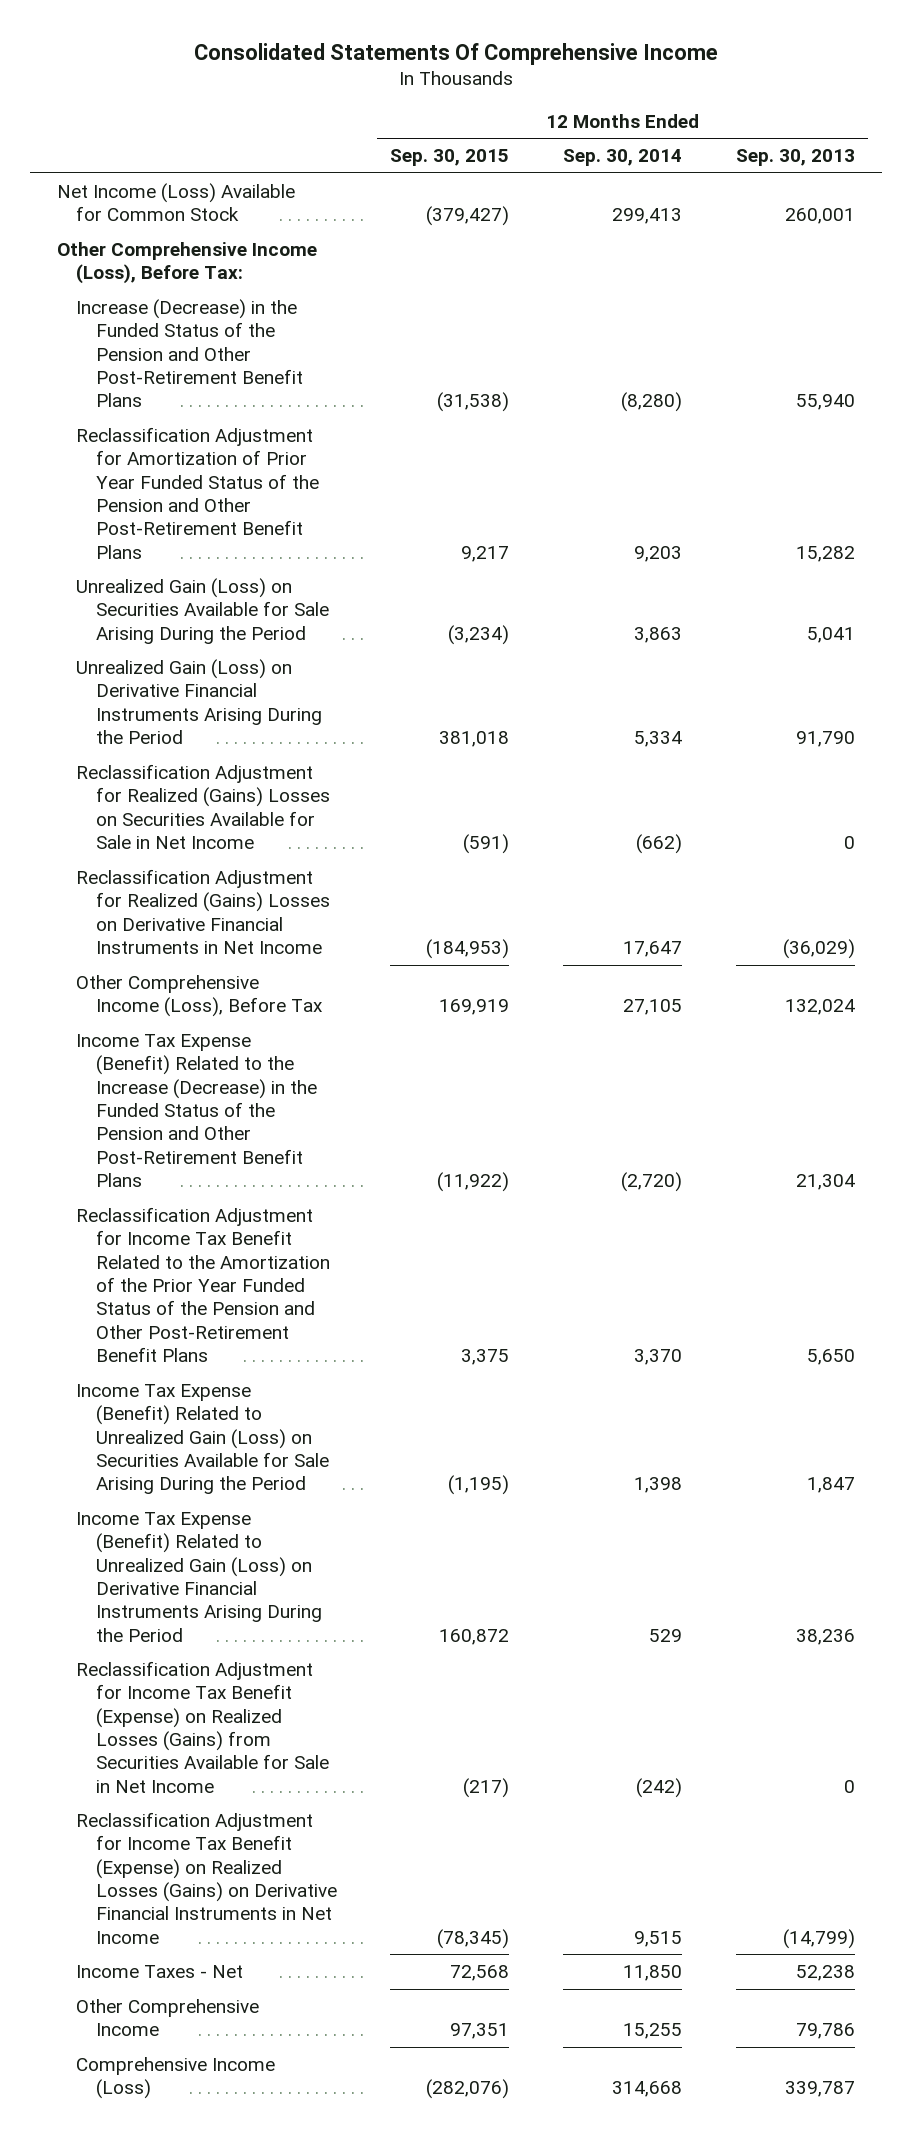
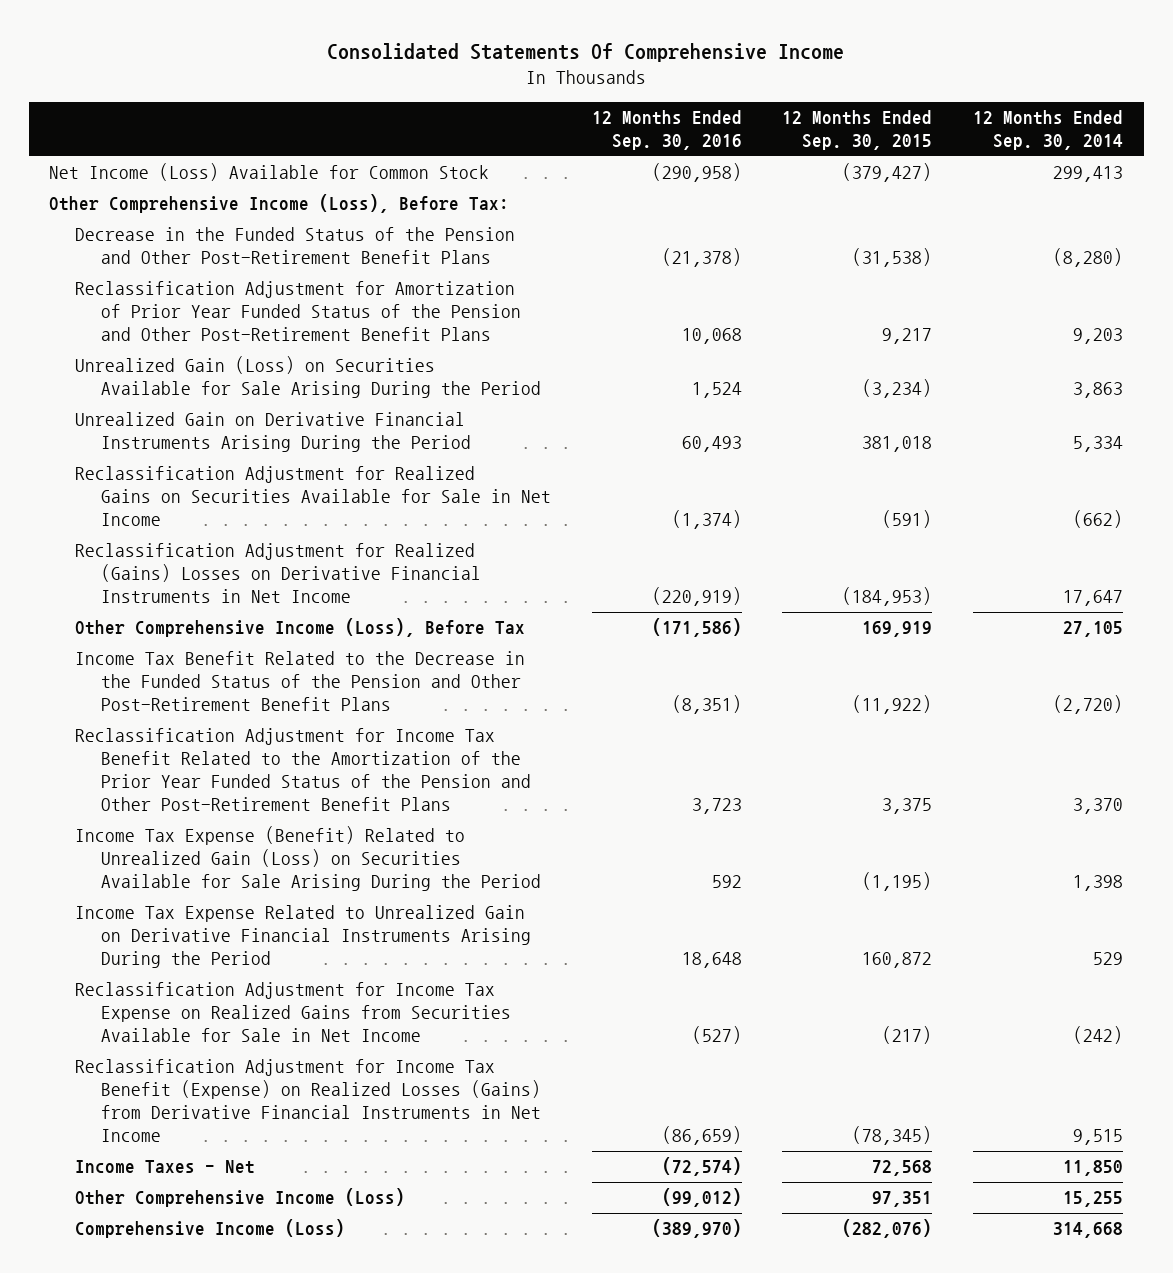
- | 12 Months Ended Sep. 30, 2015 | 12 Months Ended Sep. 30, 2014 | 12 Months Ended Sep. 30, 2013
+ | 12 Months Ended Sep. 30, 2016 | 12 Months Ended Sep. 30, 2015 | 12 Months Ended Sep. 30, 2014
- Increase (Decrease) in the Funded Status of the Pension and Other Post-Retirement Benefit Plans | (31,538) | (8,280) | 55,940
+ Decrease in the Funded Status of the Pension and Other Post-Retirement Benefit Plans | (21,378) | (31,538) | (8,280)
- Unrealized Gain (Loss) on Derivative Financial Instruments Arising During the Period | 381,018 | 5,334 | 91,790
- Reclassification Adjustment for Realized (Gains) Losses on Securities Available for Sale in Net Income | (591) | (662) | 0
+ Unrealized Gain on Derivative Financial Instruments Arising During the Period | 60,493 | 381,018 | 5,334
+ Reclassification Adjustment for Realized Gains on Securities Available for Sale in Net Income | (1,374) | (591) | (662)
- Income Tax Expense (Benefit) Related to the Increase (Decrease) in the Funded Status of the Pension and Other Post-Retirement Benefit Plans | (11,922) | (2,720) | 21,304
+ Income Tax Benefit Related to the Decrease in the Funded Status of the Pension and Other Post-Retirement Benefit Plans | (8,351) | (11,922) | (2,720)
- Income Tax Expense (Benefit) Related to Unrealized Gain (Loss) on Derivative Financial Instruments Arising During the Period | 160,872 | 529 | 38,236
- Reclassification Adjustment for Income Tax Benefit (Expense) on Realized Losses (Gains) from Securities Available for Sale in Net Income | (217) | (242) | 0
- Reclassification Adjustment for Income Tax Benefit (Expense) on Realized Losses (Gains) on Derivative Financial Instruments in Net Income | (78,345) | 9,515 | (14,799)
+ Income Tax Expense Related to Unrealized Gain on Derivative Financial Instruments Arising During the Period | 18,648 | 160,872 | 529
+ Reclassification Adjustment for Income Tax Expense on Realized Gains from Securities Available for Sale in Net Income | (527) | (217) | (242)
+ Reclassification Adjustment for Income Tax Benefit (Expense) on Realized Losses (Gains) from Derivative Financial Instruments in Net Income | (86,659) | (78,345) | 9,515
- Other Comprehensive Income | 97,351 | 15,255 | 79,786
+ Other Comprehensive Income (Loss) | (99,012) | 97,351 | 15,255

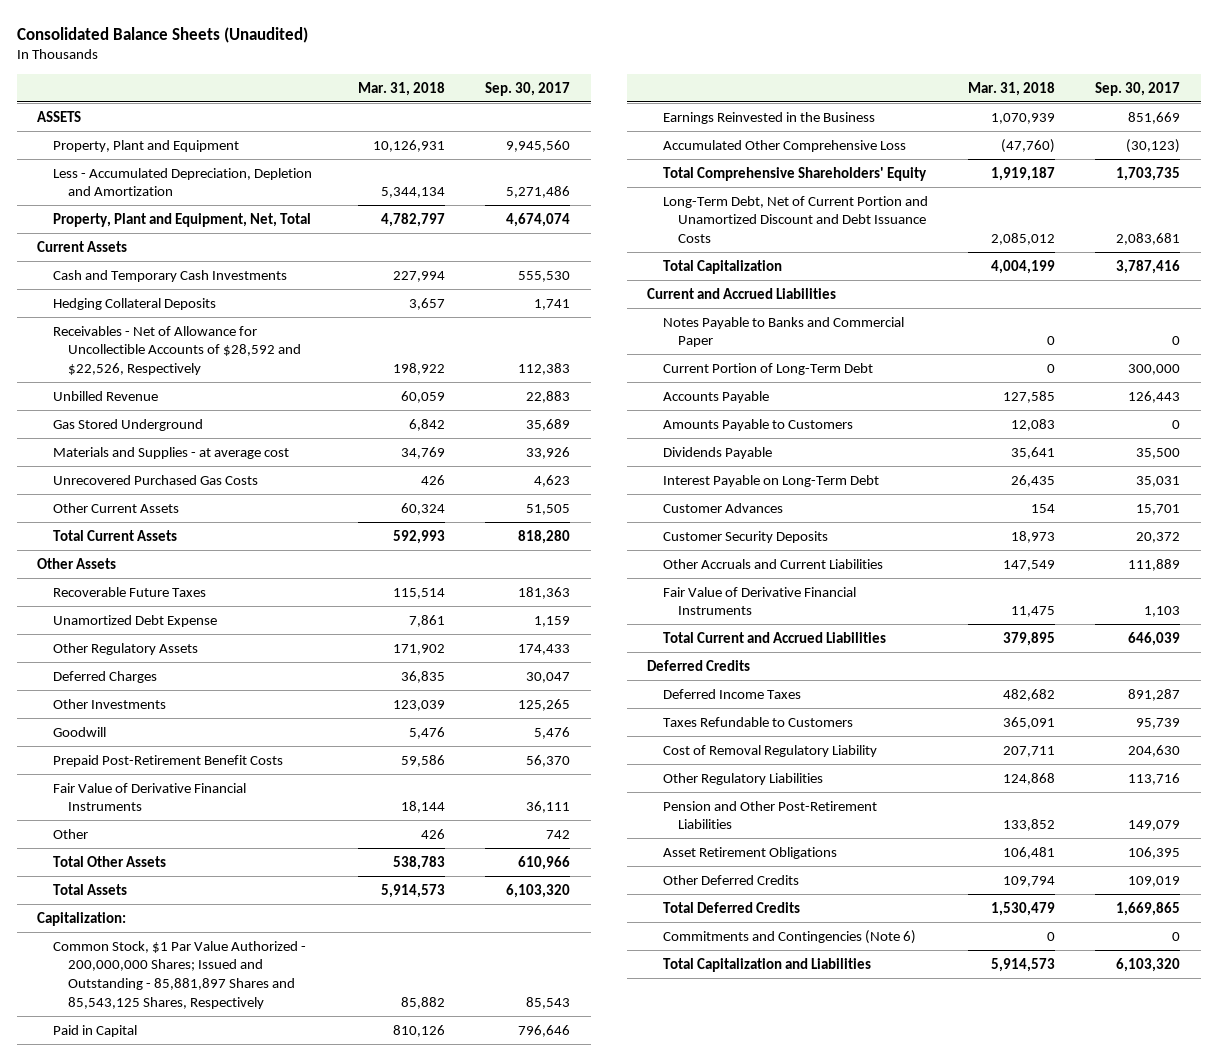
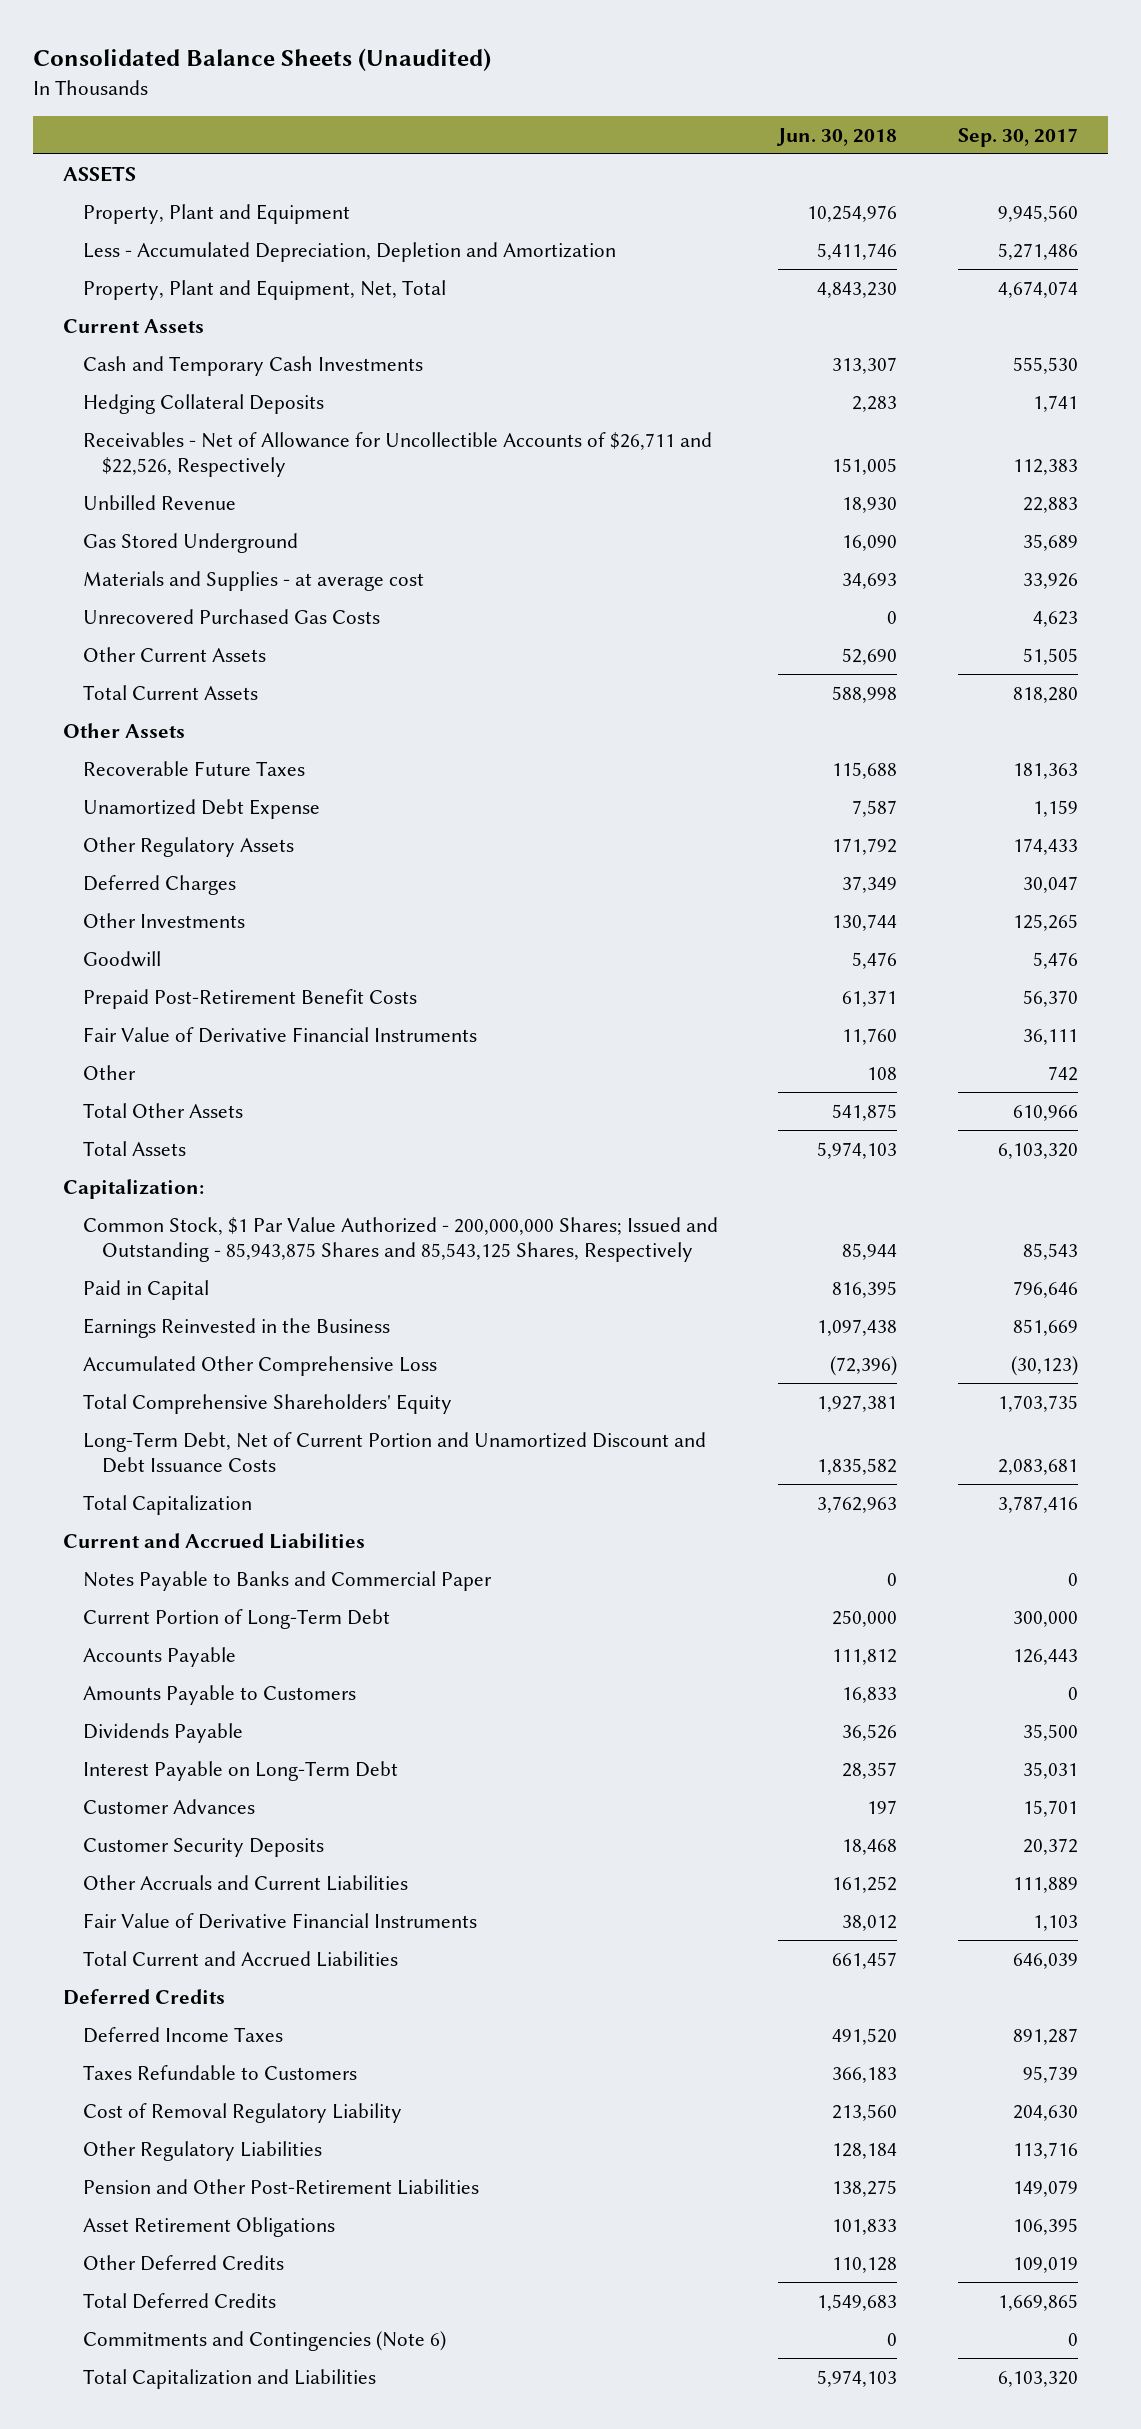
- | Mar. 31, 2018 | Sep. 30, 2017
+ | Jun. 30, 2018 | Sep. 30, 2017
- Receivables - Net of Allowance for Uncollectible Accounts of $28,592 and $22,526, Respectively | 198,922 | 112,383
+ Receivables - Net of Allowance for Uncollectible Accounts of $26,711 and $22,526, Respectively | 151,005 | 112,383
- Common Stock, $1 Par Value Authorized - 200,000,000 Shares; Issued and Outstanding - 85,881,897 Shares and 85,543,125 Shares, Respectively | 85,882 | 85,543
+ Common Stock, $1 Par Value Authorized - 200,000,000 Shares; Issued and Outstanding - 85,943,875 Shares and 85,543,125 Shares, Respectively | 85,944 | 85,543

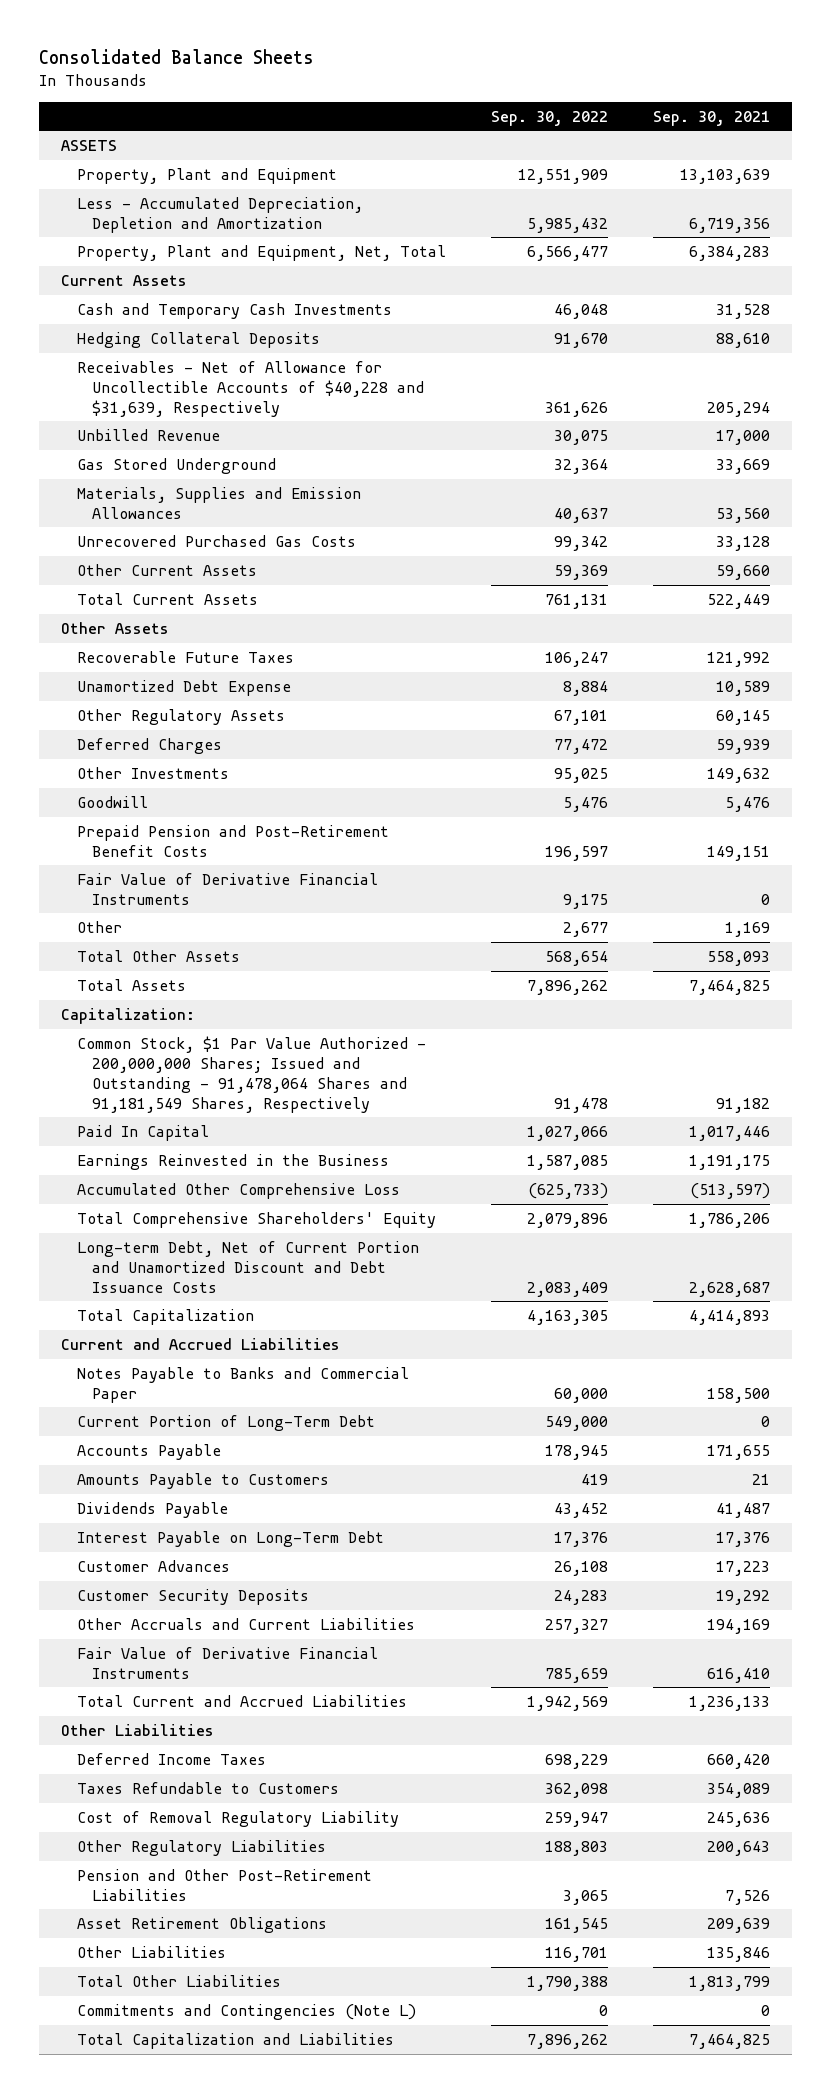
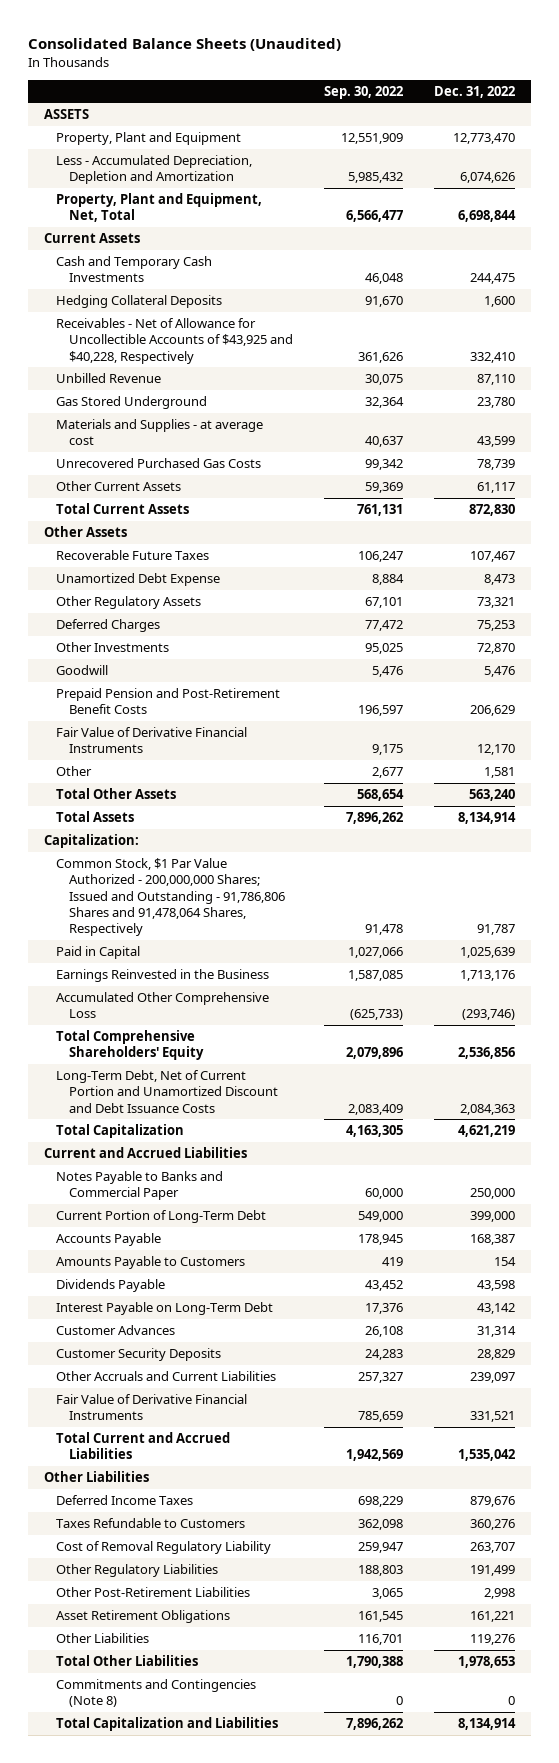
- Consolidated Balance Sheets
+ Consolidated Balance Sheets (Unaudited)
- | Sep. 30, 2022 | Sep. 30, 2021
+ | Sep. 30, 2022 | Dec. 31, 2022
- Receivables - Net of Allowance for Uncollectible Accounts of $40,228 and $31,639, Respectively | 361,626 | 205,294
+ Receivables - Net of Allowance for Uncollectible Accounts of $43,925 and $40,228, Respectively | 361,626 | 332,410
- Materials, Supplies and Emission Allowances | 40,637 | 53,560
+ Materials and Supplies - at average cost | 40,637 | 43,599
- Common Stock, $1 Par Value Authorized - 200,000,000 Shares; Issued and Outstanding - 91,478,064 Shares and 91,181,549 Shares, Respectively | 91,478 | 91,182
- Paid In Capital | 1,027,066 | 1,017,446
+ Common Stock, $1 Par Value Authorized - 200,000,000 Shares; Issued and Outstanding - 91,786,806 Shares and 91,478,064 Shares, Respectively | 91,478 | 91,787
+ Paid in Capital | 1,027,066 | 1,025,639
- Long-term Debt, Net of Current Portion and Unamortized Discount and Debt Issuance Costs | 2,083,409 | 2,628,687
+ Long-Term Debt, Net of Current Portion and Unamortized Discount and Debt Issuance Costs | 2,083,409 | 2,084,363
- Pension and Other Post-Retirement Liabilities | 3,065 | 7,526
+ Other Post-Retirement Liabilities | 3,065 | 2,998
- Commitments and Contingencies (Note L) | 0 | 0
+ Commitments and Contingencies (Note 8) | 0 | 0

